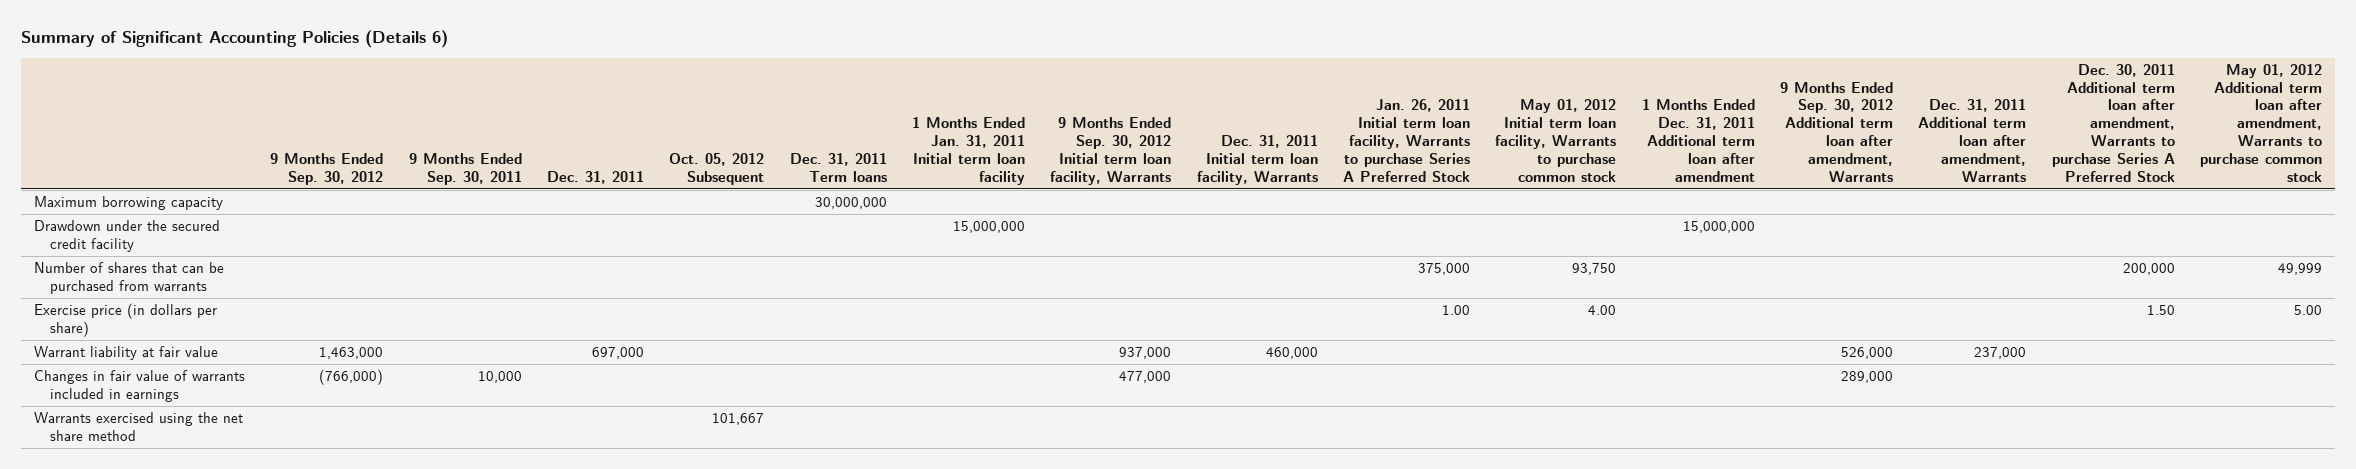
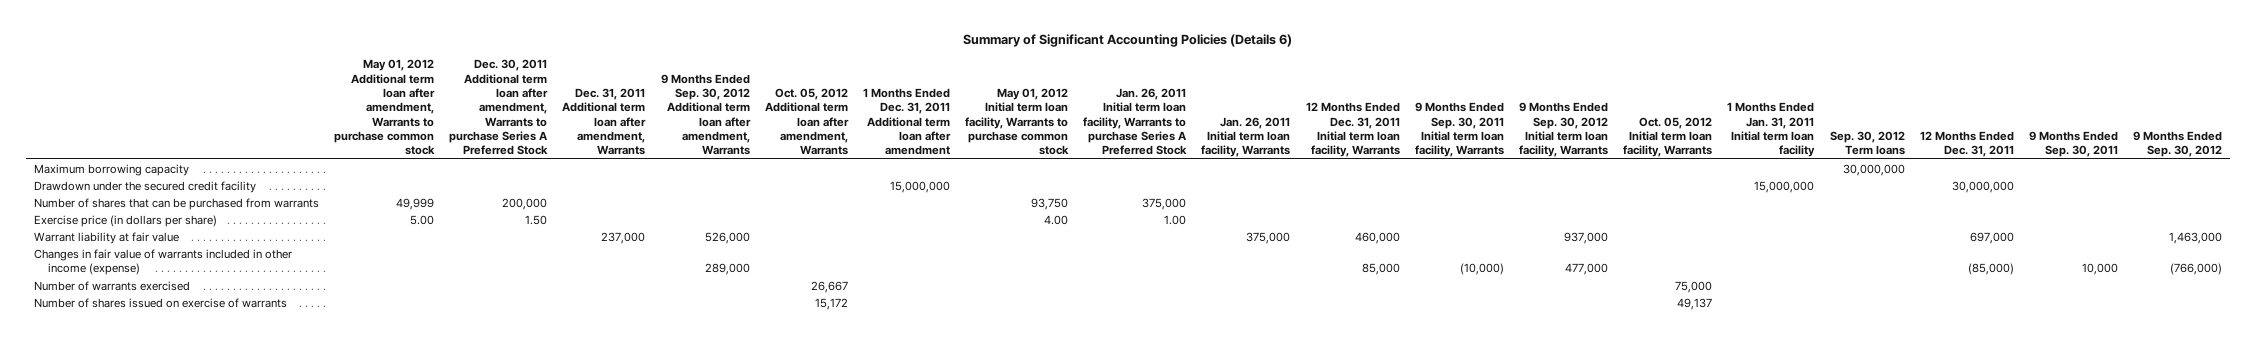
- | 9 Months Ended Sep. 30, 2012 | 9 Months Ended Sep. 30, 2011 | Dec. 31, 2011 | Oct. 05, 2012 Subsequent | Dec. 31, 2011 Term loans | 1 Months Ended Jan. 31, 2011 Initial term loan facility | 9 Months Ended Sep. 30, 2012 Initial term loan facility, Warrants | Dec. 31, 2011 Initial term loan facility, Warrants | Jan. 26, 2011 Initial term loan facility, Warrants to purchase Series A Preferred Stock | May 01, 2012 Initial term loan facility, Warrants to purchase common stock | 1 Months Ended Dec. 31, 2011 Additional term loan after amendment | 9 Months Ended Sep. 30, 2012 Additional term loan after amendment, Warrants | Dec. 31, 2011 Additional term loan after amendment, Warrants | Dec. 30, 2011 Additional term loan after amendment, Warrants to purchase Series A Preferred Stock | May 01, 2012 Additional term loan after amendment, Warrants to purchase common stock
+ | May 01, 2012 Additional term loan after amendment, Warrants to purchase common stock | Dec. 30, 2011 Additional term loan after amendment, Warrants to purchase Series A Preferred Stock | Dec. 31, 2011 Additional term loan after amendment, Warrants | 9 Months Ended Sep. 30, 2012 Additional term loan after amendment, Warrants | Oct. 05, 2012 Additional term loan after amendment, Warrants | 1 Months Ended Dec. 31, 2011 Additional term loan after amendment | May 01, 2012 Initial term loan facility, Warrants to purchase common stock | Jan. 26, 2011 Initial term loan facility, Warrants to purchase Series A Preferred Stock | Jan. 26, 2011 Initial term loan facility, Warrants | 12 Months Ended Dec. 31, 2011 Initial term loan facility, Warrants | 9 Months Ended Sep. 30, 2011 Initial term loan facility, Warrants | 9 Months Ended Sep. 30, 2012 Initial term loan facility, Warrants | Oct. 05, 2012 Initial term loan facility, Warrants | 1 Months Ended Jan. 31, 2011 Initial term loan facility | Sep. 30, 2012 Term loans | 12 Months Ended Dec. 31, 2011 | 9 Months Ended Sep. 30, 2011 | 9 Months Ended Sep. 30, 2012
- Changes in fair value of warrants included in earnings | (766,000) | 10,000 | | | | | 477,000 | | | | | 289,000 | | |
- Warrants exercised using the net share method | | | | 101,667 | | | | | | | | | | |
+ Changes in fair value of warrants included in other income (expense) | | | | 289,000 | | | | | | 85,000 | (10,000) | 477,000 | | | | (85,000) | 10,000 | (766,000)
+ Number of warrants exercised | | | | | 26,667 | | | | | | | | 75,000 | | | | |
+ Number of shares issued on exercise of warrants | | | | | 15,172 | | | | | | | | 49,137 | | | | |

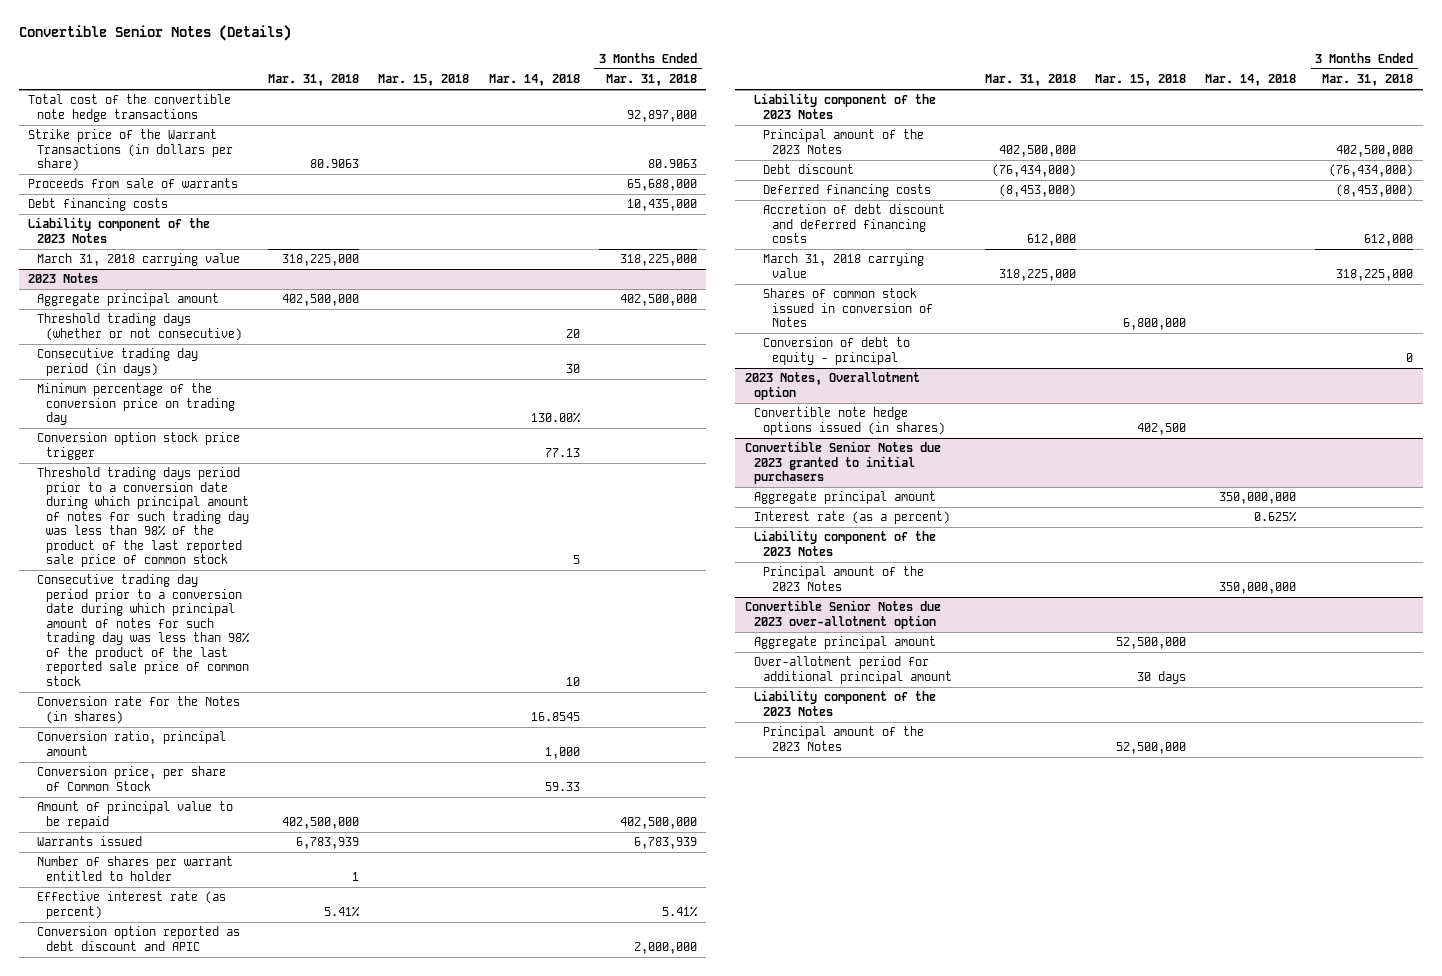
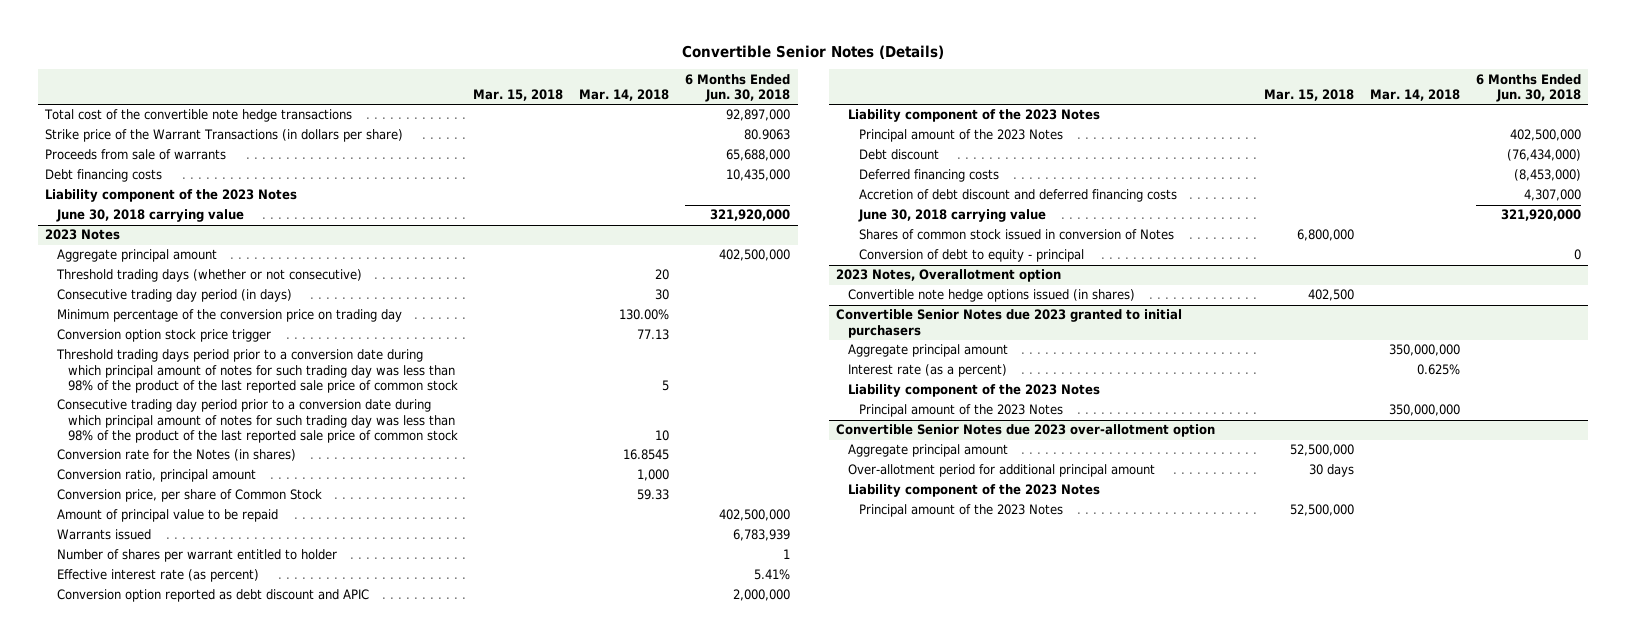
- | Mar. 31, 2018 | Mar. 15, 2018 | Mar. 14, 2018 | 3 Months Ended Mar. 31, 2018
+ | Mar. 15, 2018 | Mar. 14, 2018 | 6 Months Ended Jun. 30, 2018
- March 31, 2018 carrying value | 318,225,000 | | | 318,225,000
+ June 30, 2018 carrying value | | | 321,920,000
@ 2023 Notes
- March 31, 2018 carrying value | 318,225,000 | | | 318,225,000
+ June 30, 2018 carrying value | | | 321,920,000

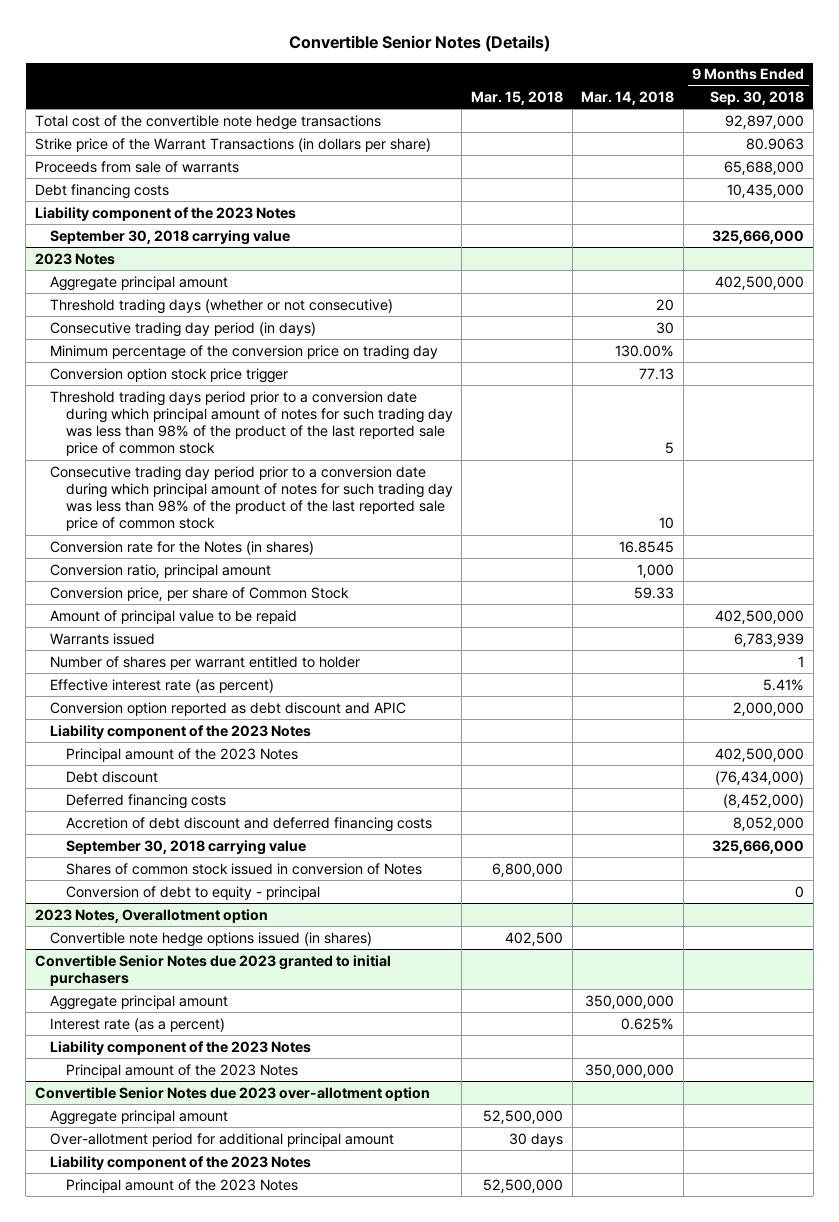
- | Mar. 15, 2018 | Mar. 14, 2018 | 6 Months Ended Jun. 30, 2018
+ | Mar. 15, 2018 | Mar. 14, 2018 | 9 Months Ended Sep. 30, 2018
- June 30, 2018 carrying value | | | 321,920,000
+ September 30, 2018 carrying value | | | 325,666,000
@ 2023 Notes
- June 30, 2018 carrying value | | | 321,920,000
+ September 30, 2018 carrying value | | | 325,666,000

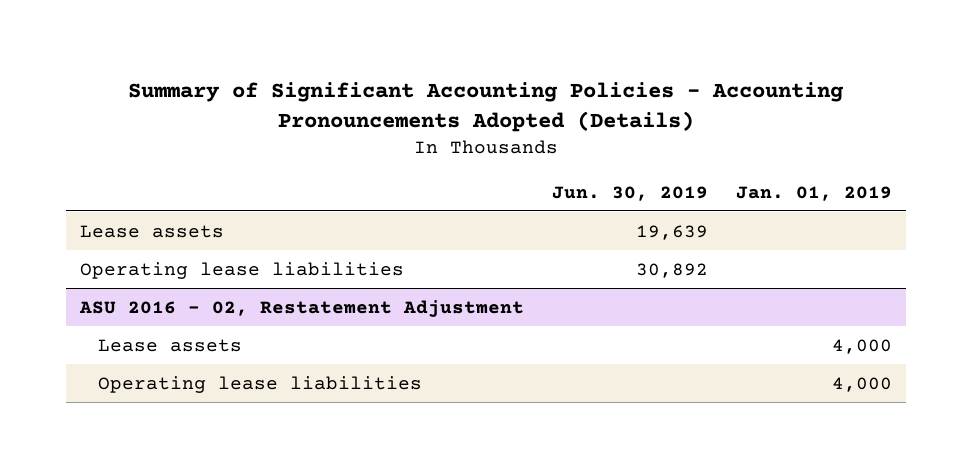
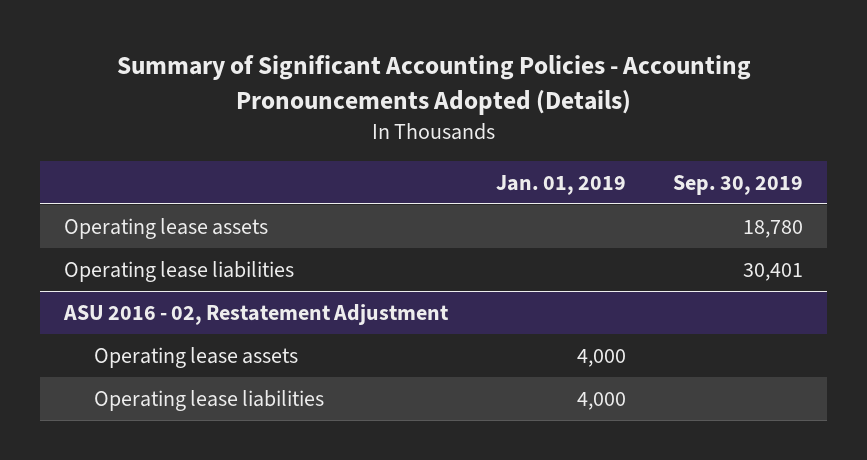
- | Jun. 30, 2019 | Jan. 01, 2019
+ | Jan. 01, 2019 | Sep. 30, 2019
- Lease assets | 19,639 |
+ Operating lease assets | | 18,780
@ ASU 2016 - 02, Restatement Adjustment
- Lease assets | | 4,000
+ Operating lease assets | 4,000 |

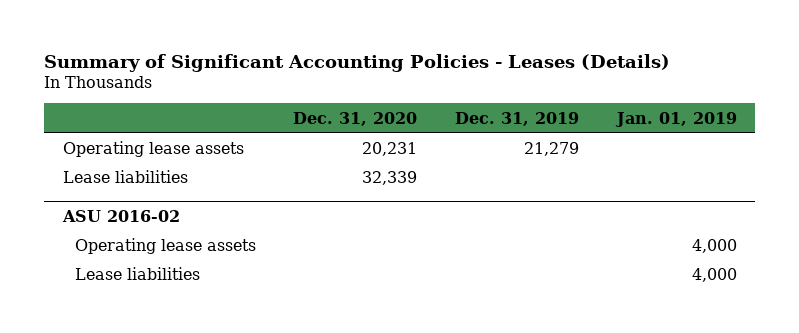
- Summary of Significant Accounting Policies - Accounting Pronouncements Adopted (Details)
+ Summary of Significant Accounting Policies - Leases (Details)
- | Jan. 01, 2019 | Sep. 30, 2019
+ | Dec. 31, 2020 | Dec. 31, 2019 | Jan. 01, 2019
- Operating lease liabilities | | 30,401
- ASU 2016 - 02, Restatement Adjustment
+ Lease liabilities | 32,339 | |
+ ASU 2016-02
- Operating lease liabilities | 4,000 |
+ Lease liabilities | | | 4,000

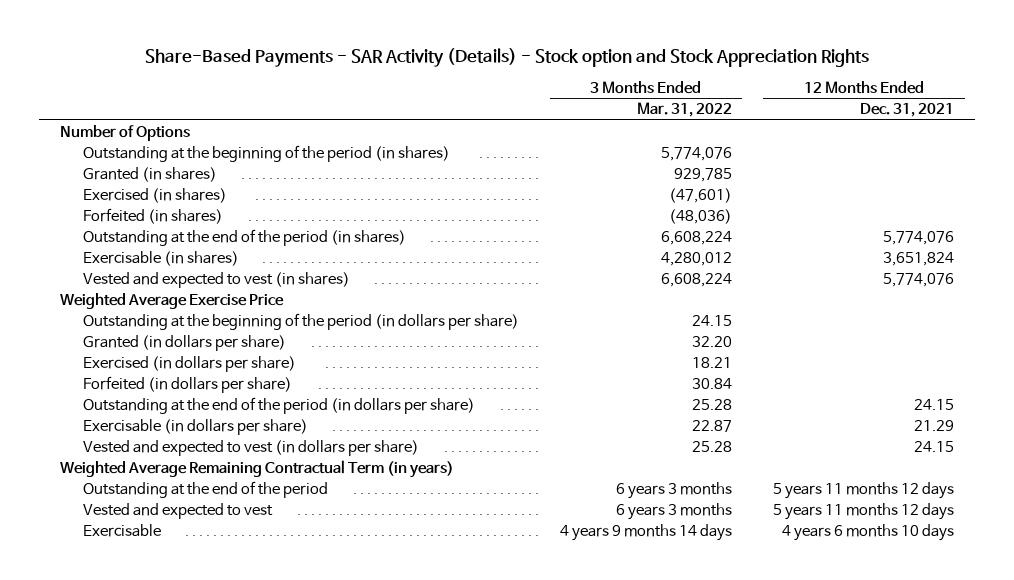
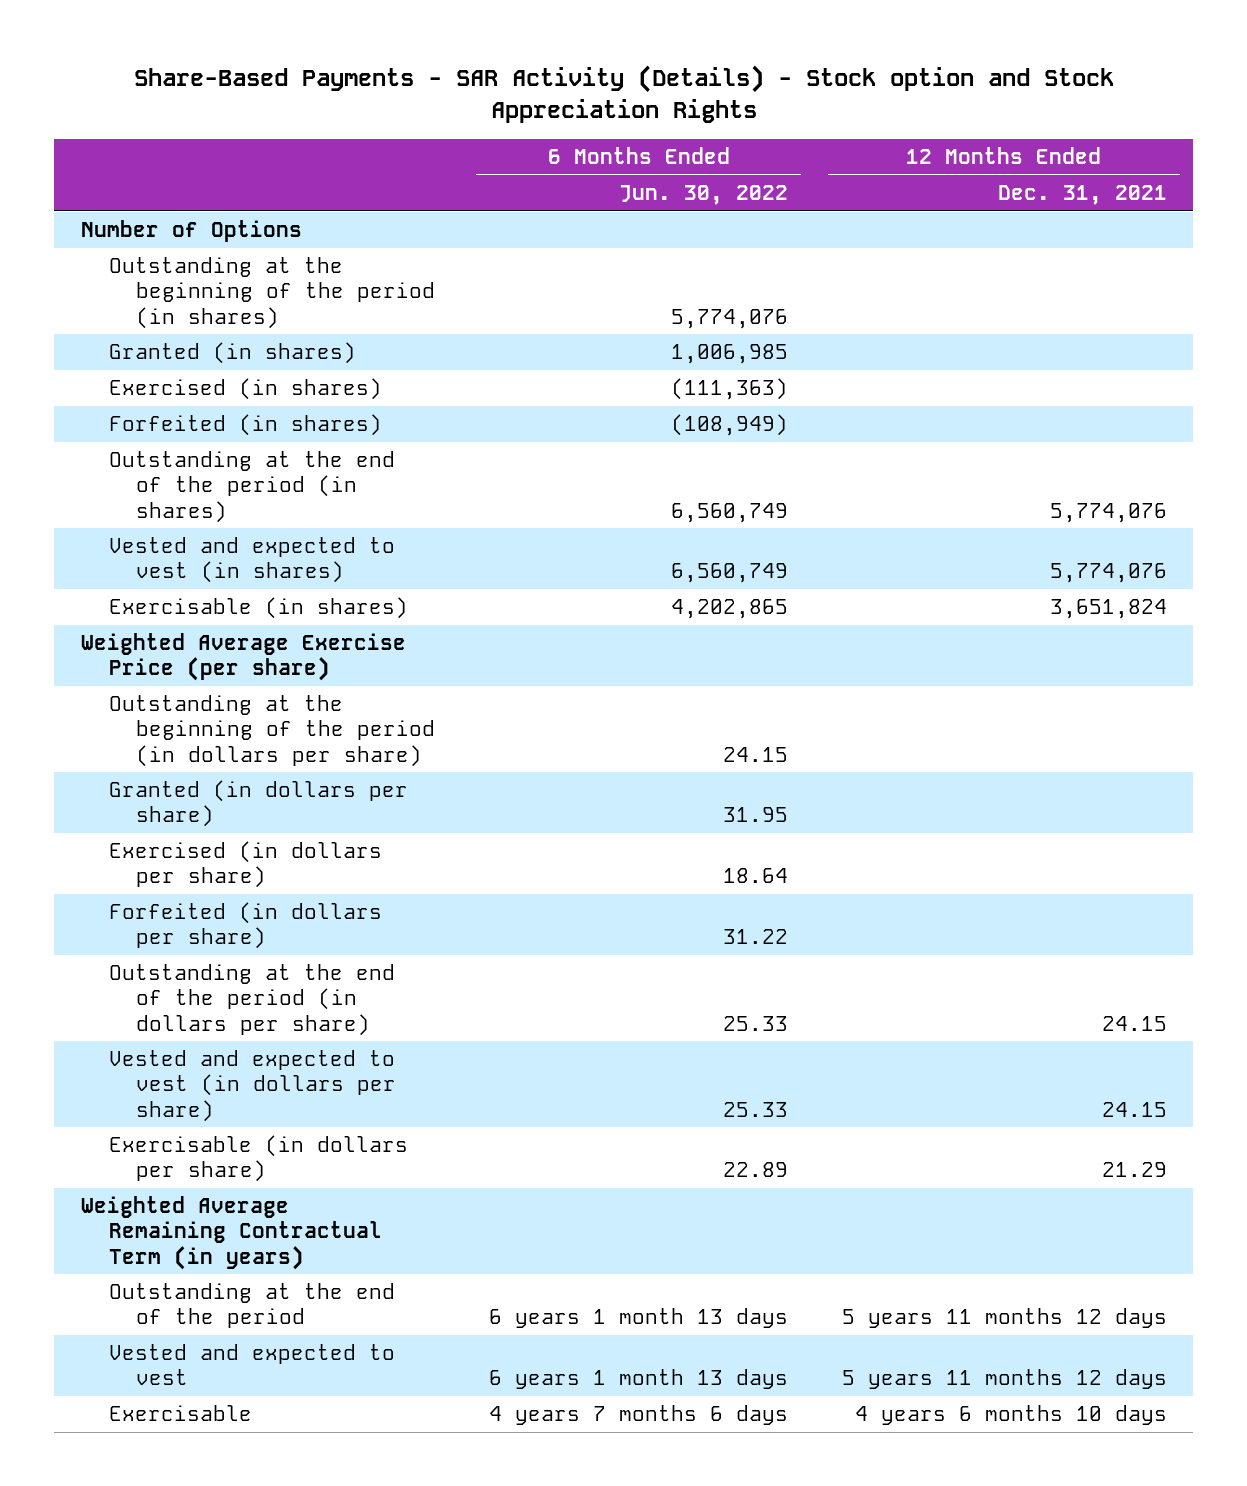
- | 3 Months Ended Mar. 31, 2022 | 12 Months Ended Dec. 31, 2021
+ | 6 Months Ended Jun. 30, 2022 | 12 Months Ended Dec. 31, 2021
- Weighted Average Exercise Price
moved down: Exercisable (in shares) | 4,202,865 | 3,651,824
+ Weighted Average Exercise Price (per share)
moved down: Exercisable (in dollars per share) | 22.89 | 21.29

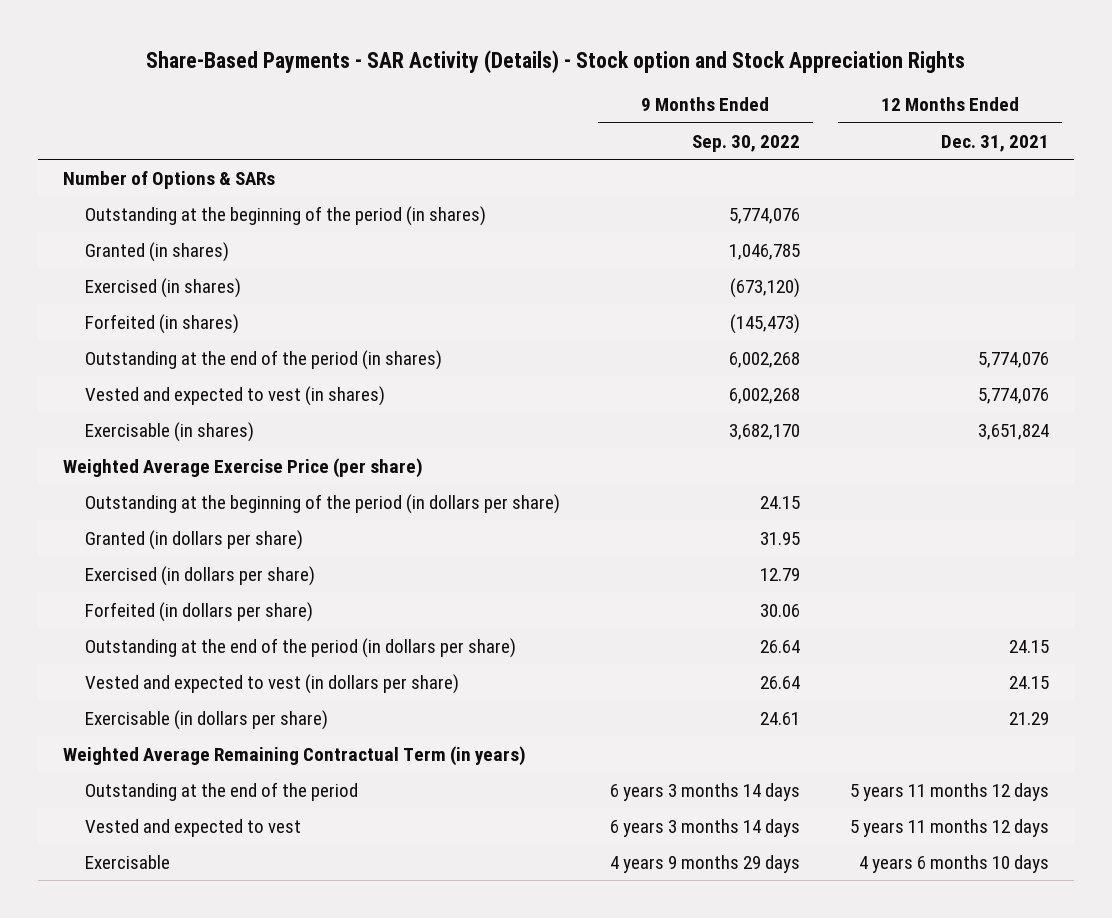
- | 6 Months Ended Jun. 30, 2022 | 12 Months Ended Dec. 31, 2021
+ | 9 Months Ended Sep. 30, 2022 | 12 Months Ended Dec. 31, 2021
- Number of Options
+ Number of Options & SARs

